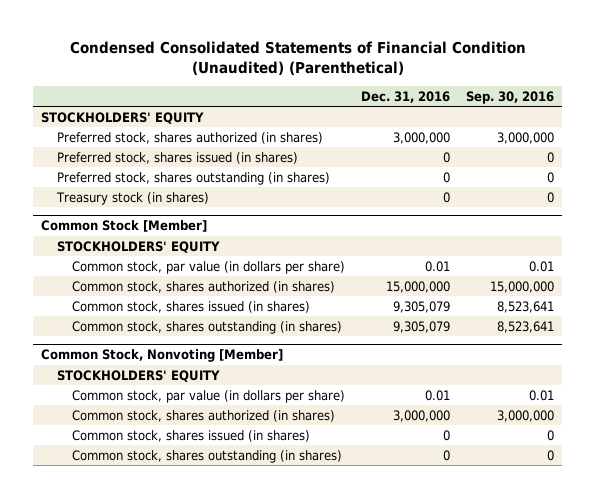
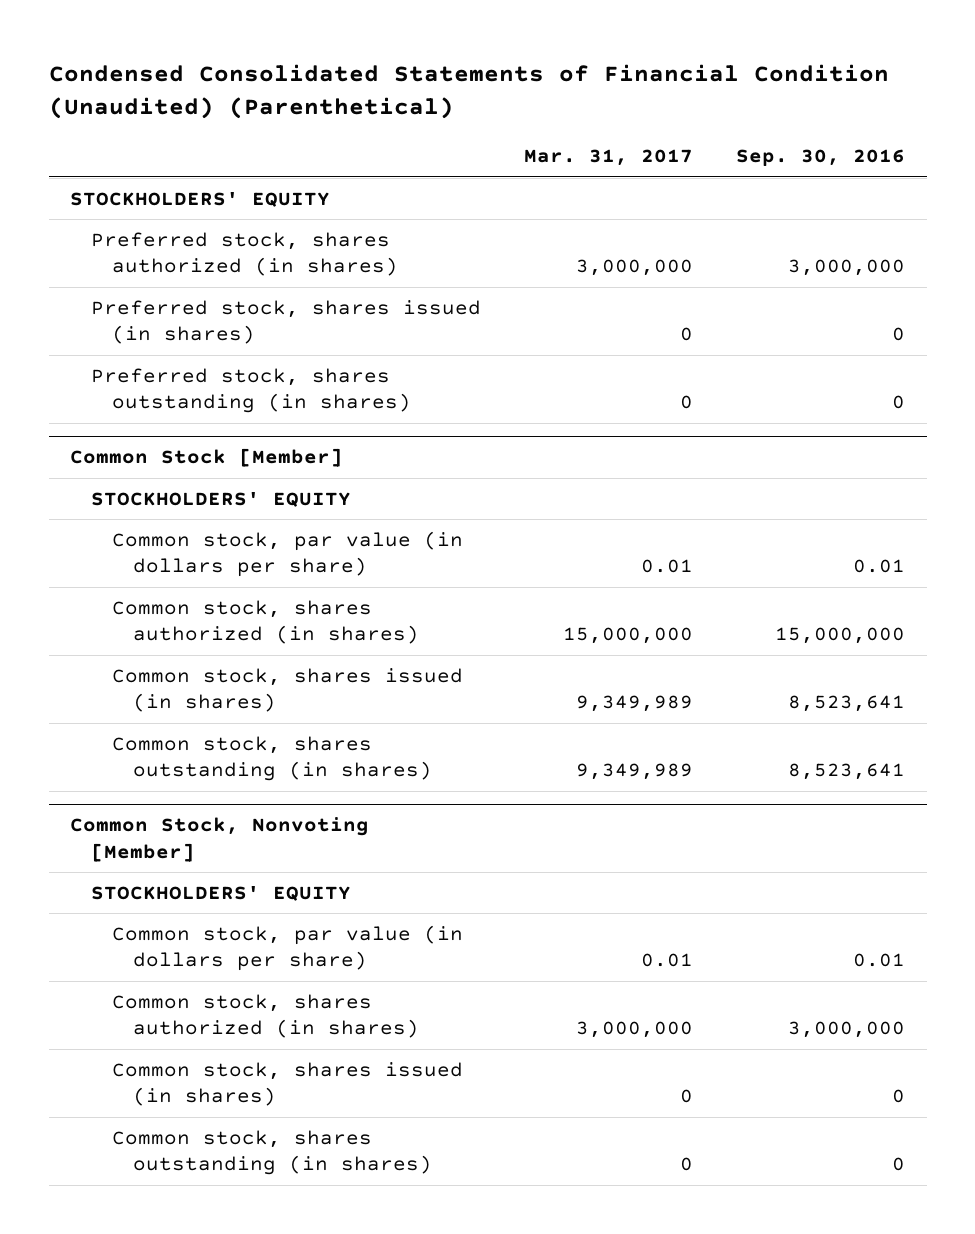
- | Dec. 31, 2016 | Sep. 30, 2016
+ | Mar. 31, 2017 | Sep. 30, 2016
- Treasury stock (in shares) | 0 | 0

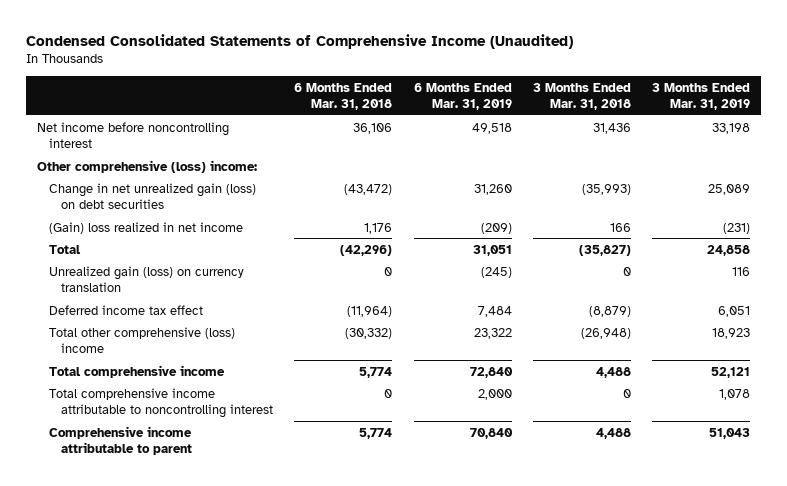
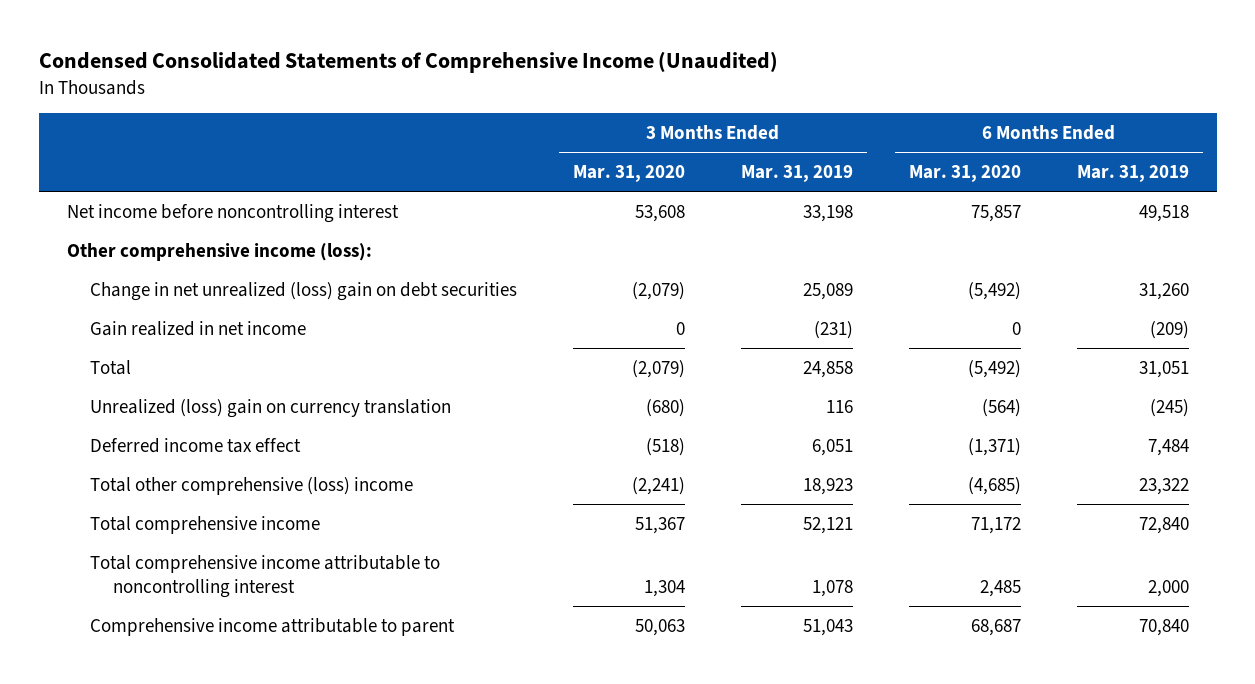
- | 6 Months Ended Mar. 31, 2018 | 6 Months Ended Mar. 31, 2019 | 3 Months Ended Mar. 31, 2018 | 3 Months Ended Mar. 31, 2019
+ | 3 Months Ended Mar. 31, 2020 | 3 Months Ended Mar. 31, 2019 | 6 Months Ended Mar. 31, 2020 | 6 Months Ended Mar. 31, 2019
- Other comprehensive (loss) income:
- Change in net unrealized gain (loss) on debt securities | (43,472) | 31,260 | (35,993) | 25,089
- (Gain) loss realized in net income | 1,176 | (209) | 166 | (231)
+ Other comprehensive income (loss):
+ Change in net unrealized (loss) gain on debt securities | (2,079) | 25,089 | (5,492) | 31,260
+ Gain realized in net income | 0 | (231) | 0 | (209)
- Unrealized gain (loss) on currency translation | 0 | (245) | 0 | 116
+ Unrealized (loss) gain on currency translation | (680) | 116 | (564) | (245)

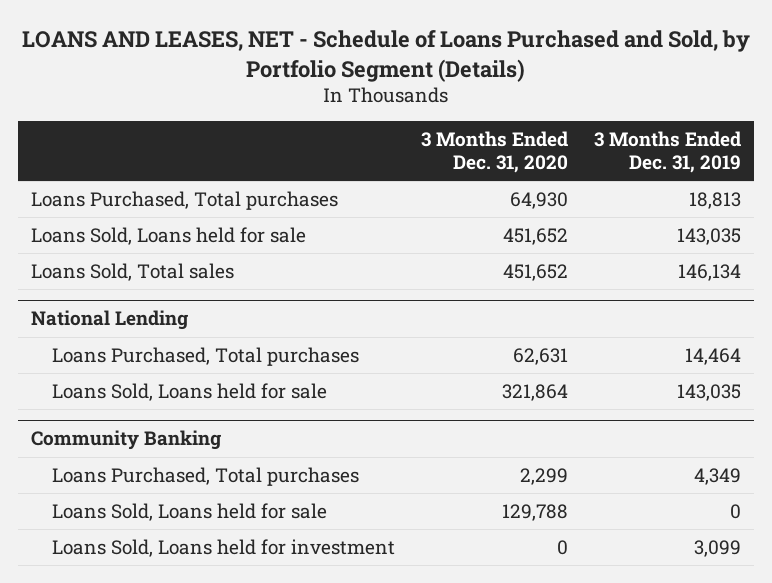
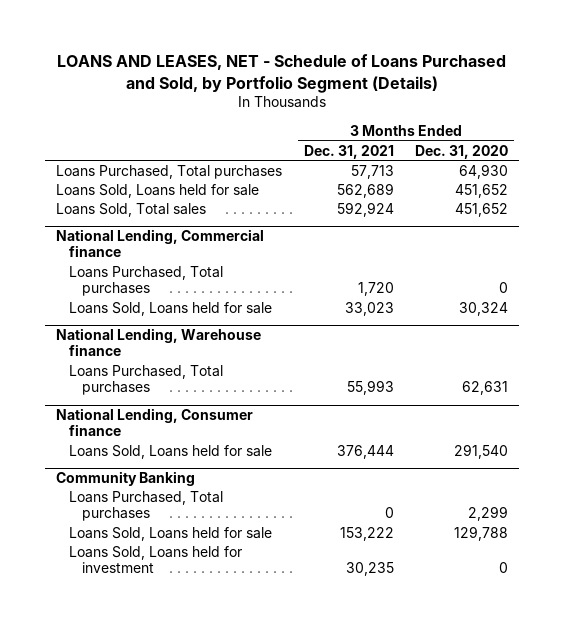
- | 3 Months Ended Dec. 31, 2020 | 3 Months Ended Dec. 31, 2019
+ | 3 Months Ended Dec. 31, 2021 | 3 Months Ended Dec. 31, 2020
- National Lending
+ National Lending, Commercial finance
+ Loans Purchased, Total purchases | 1,720 | 0
+ Loans Sold, Loans held for sale | 33,023 | 30,324
+ National Lending, Warehouse finance
- Loans Sold, Loans held for sale | 321,864 | 143,035
+ National Lending, Consumer finance
+ Loans Sold, Loans held for sale | 376,444 | 291,540

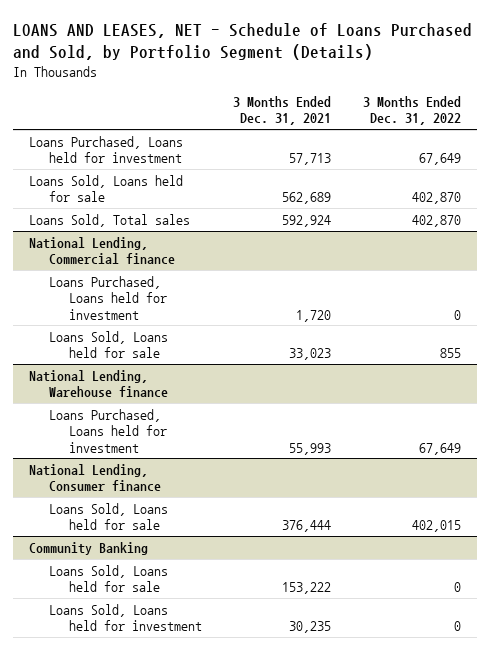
- | 3 Months Ended Dec. 31, 2021 | 3 Months Ended Dec. 31, 2020
+ | 3 Months Ended Dec. 31, 2021 | 3 Months Ended Dec. 31, 2022
- Loans Purchased, Total purchases | 57,713 | 64,930
+ Loans Purchased, Loans held for investment | 57,713 | 67,649
@ National Lending, Commercial finance
- Loans Purchased, Total purchases | 1,720 | 0
+ Loans Purchased, Loans held for investment | 1,720 | 0
@ National Lending, Warehouse finance
- Loans Purchased, Total purchases | 55,993 | 62,631
+ Loans Purchased, Loans held for investment | 55,993 | 67,649
@ Community Banking
- Loans Purchased, Total purchases | 0 | 2,299

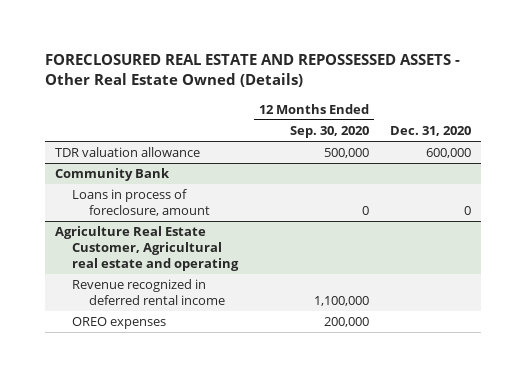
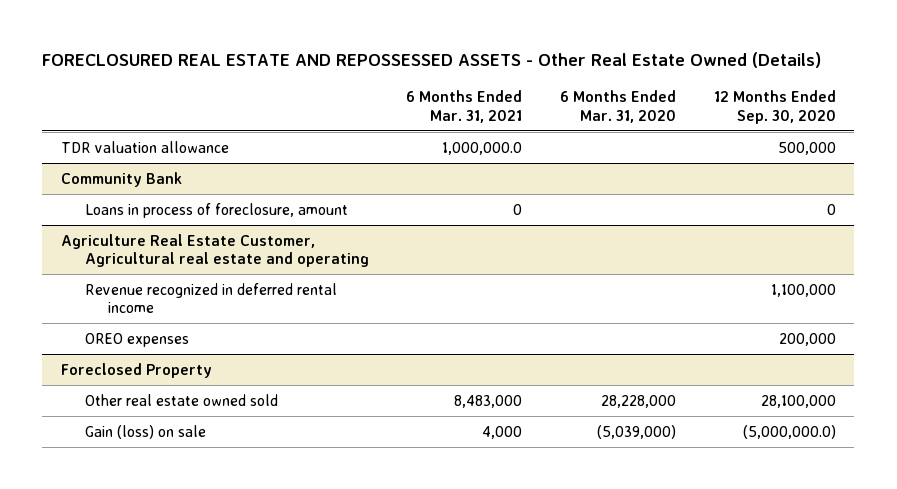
- | 12 Months Ended Sep. 30, 2020 | Dec. 31, 2020
+ | 6 Months Ended Mar. 31, 2021 | 6 Months Ended Mar. 31, 2020 | 12 Months Ended Sep. 30, 2020
+ Foreclosed Property
+ Other real estate owned sold | 8,483,000 | 28,228,000 | 28,100,000
+ Gain (loss) on sale | 4,000 | (5,039,000) | (5,000,000.0)

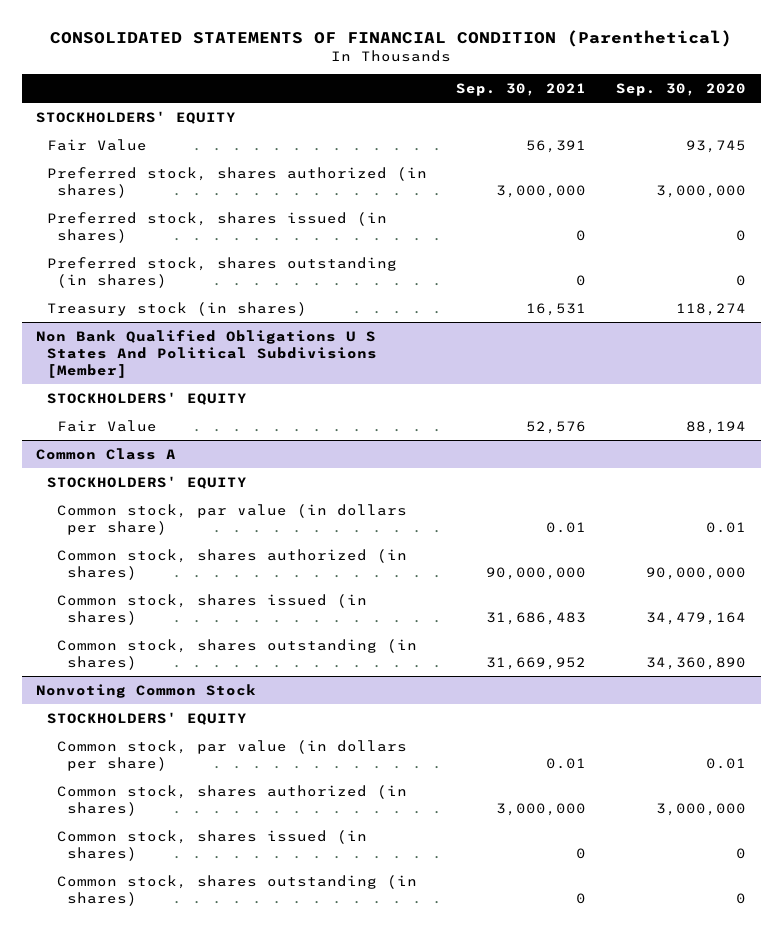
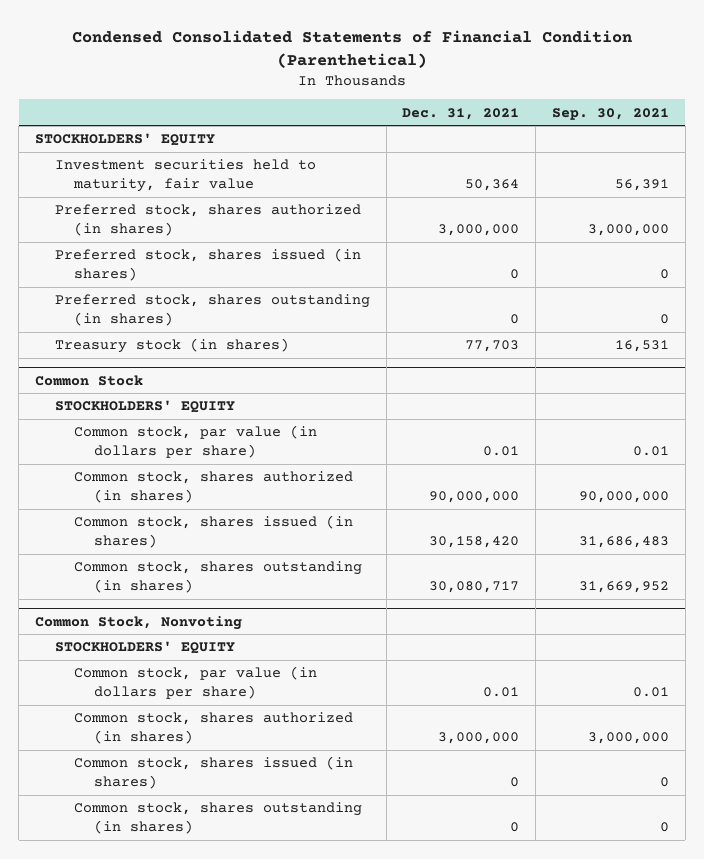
- CONSOLIDATED STATEMENTS OF FINANCIAL CONDITION (Parenthetical)
+ Condensed Consolidated Statements of Financial Condition (Parenthetical)
- | Sep. 30, 2021 | Sep. 30, 2020
+ | Dec. 31, 2021 | Sep. 30, 2021
- Fair Value | 56,391 | 93,745
+ Investment securities held to maturity, fair value | 50,364 | 56,391
- Non Bank Qualified Obligations U S States And Political Subdivisions [Member]
- STOCKHOLDERS' EQUITY
- Fair Value | 52,576 | 88,194
- Common Class A
+ Common Stock
- Nonvoting Common Stock
+ Common Stock, Nonvoting

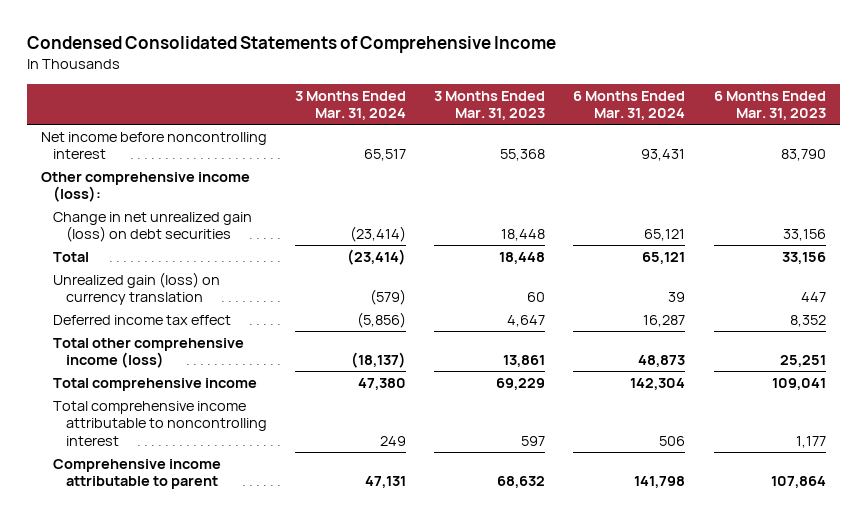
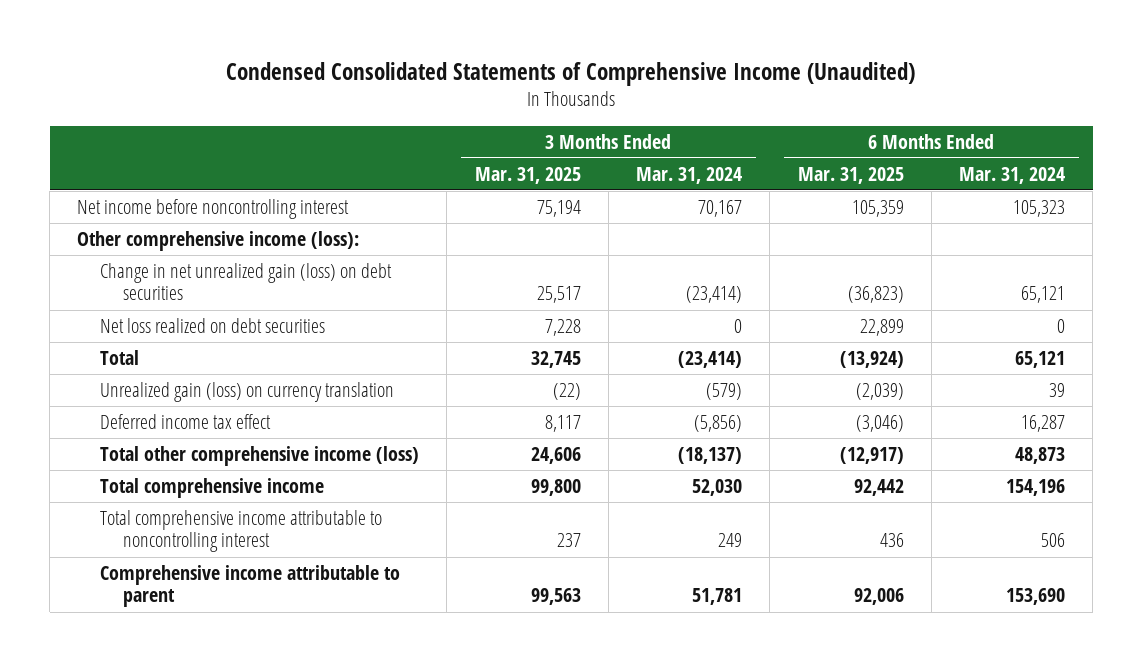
- Condensed Consolidated Statements of Comprehensive Income
+ Condensed Consolidated Statements of Comprehensive Income (Unaudited)
- | 3 Months Ended Mar. 31, 2024 | 3 Months Ended Mar. 31, 2023 | 6 Months Ended Mar. 31, 2024 | 6 Months Ended Mar. 31, 2023
+ | 3 Months Ended Mar. 31, 2025 | 3 Months Ended Mar. 31, 2024 | 6 Months Ended Mar. 31, 2025 | 6 Months Ended Mar. 31, 2024
- Net income before noncontrolling interest | 65,517 | 55,368 | 93,431 | 83,790
+ Net income before noncontrolling interest | 75,194 | 70,167 | 105,359 | 105,323
+ Net loss realized on debt securities | 7,228 | 0 | 22,899 | 0
- Total comprehensive income | 47,380 | 69,229 | 142,304 | 109,041
+ Total comprehensive income | 99,800 | 52,030 | 92,442 | 154,196
- Comprehensive income attributable to parent | 47,131 | 68,632 | 141,798 | 107,864
+ Comprehensive income attributable to parent | 99,563 | 51,781 | 92,006 | 153,690

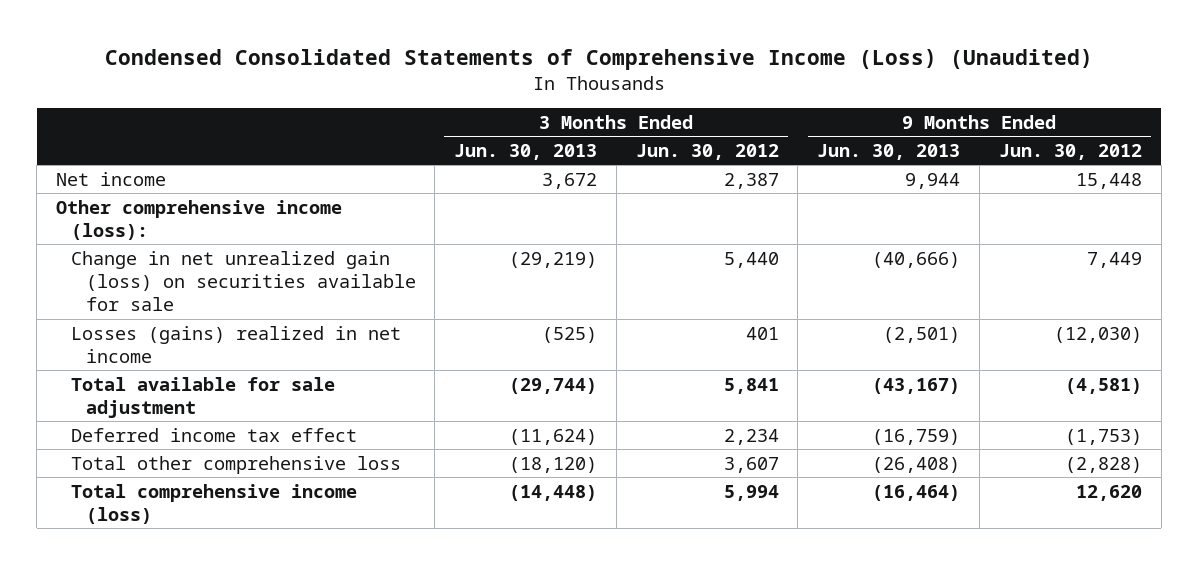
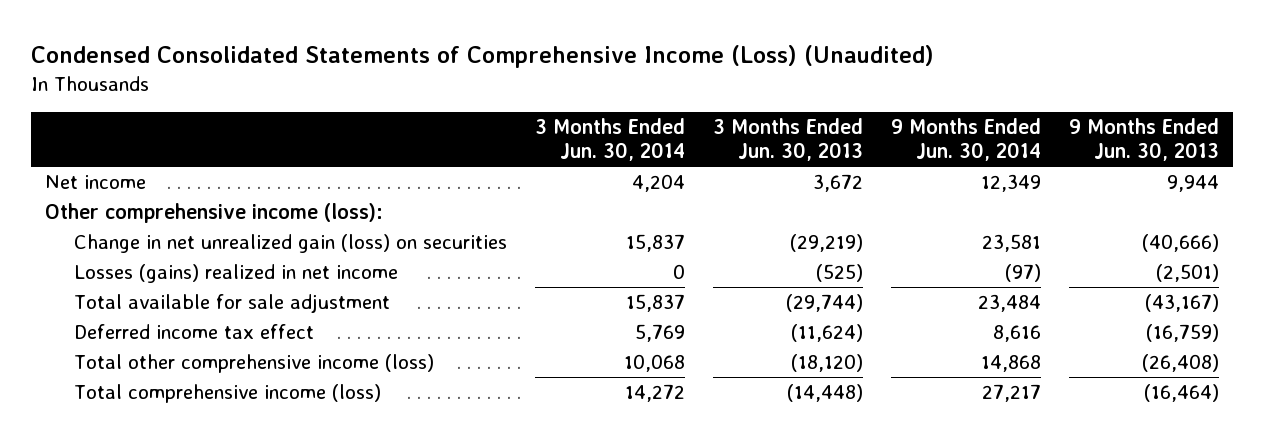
- | 3 Months Ended Jun. 30, 2013 | 3 Months Ended Jun. 30, 2012 | 9 Months Ended Jun. 30, 2013 | 9 Months Ended Jun. 30, 2012
+ | 3 Months Ended Jun. 30, 2014 | 3 Months Ended Jun. 30, 2013 | 9 Months Ended Jun. 30, 2014 | 9 Months Ended Jun. 30, 2013
- Change in net unrealized gain (loss) on securities available for sale | (29,219) | 5,440 | (40,666) | 7,449
+ Change in net unrealized gain (loss) on securities | 15,837 | (29,219) | 23,581 | (40,666)
- Total other comprehensive loss | (18,120) | 3,607 | (26,408) | (2,828)
+ Total other comprehensive income (loss) | 10,068 | (18,120) | 14,868 | (26,408)

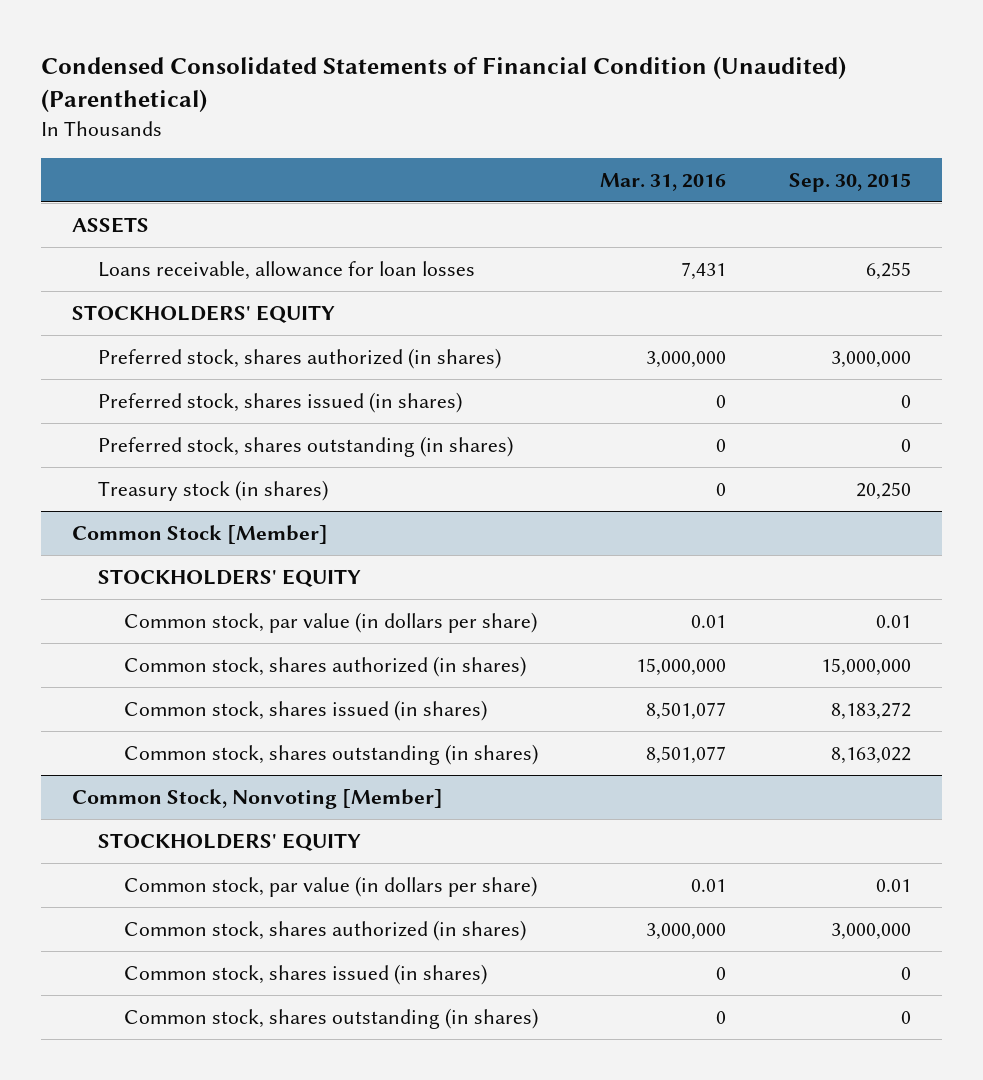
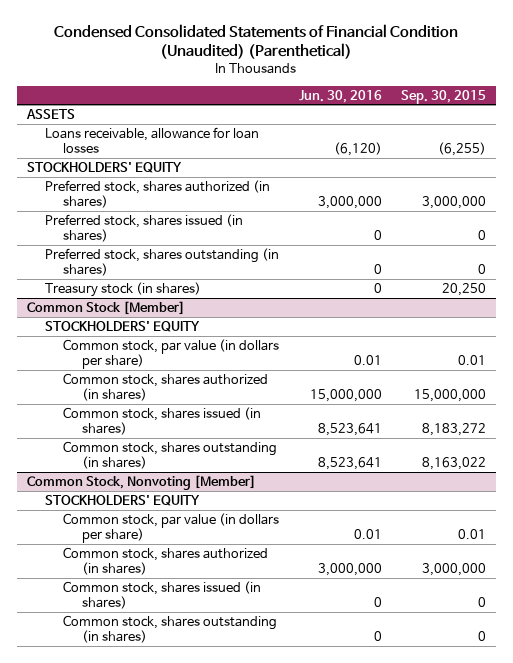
- | Mar. 31, 2016 | Sep. 30, 2015
+ | Jun. 30, 2016 | Sep. 30, 2015
- Loans receivable, allowance for loan losses | 7,431 | 6,255
+ Loans receivable, allowance for loan losses | (6,120) | (6,255)

